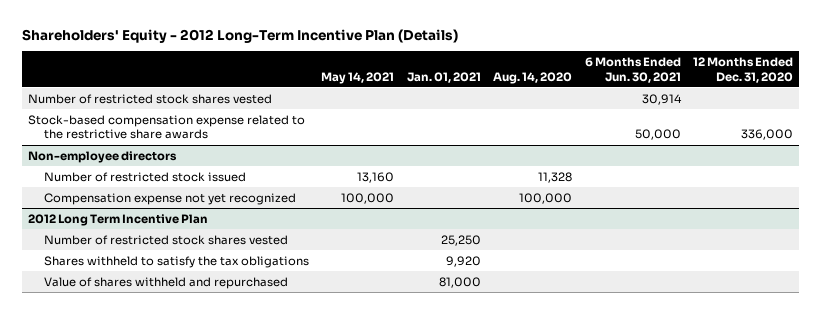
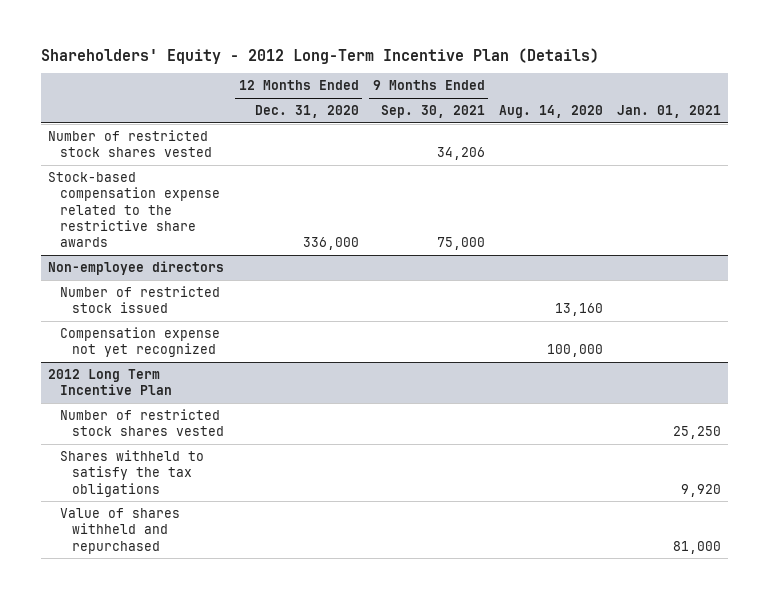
- | May 14, 2021 | Jan. 01, 2021 | Aug. 14, 2020 | 6 Months Ended Jun. 30, 2021 | 12 Months Ended Dec. 31, 2020
+ | 12 Months Ended Dec. 31, 2020 | 9 Months Ended Sep. 30, 2021 | Aug. 14, 2020 | Jan. 01, 2021
@ Non-employee directors
- Number of restricted stock issued | 13,160 | | 11,328 | |
+ Number of restricted stock issued | | | 13,160 |

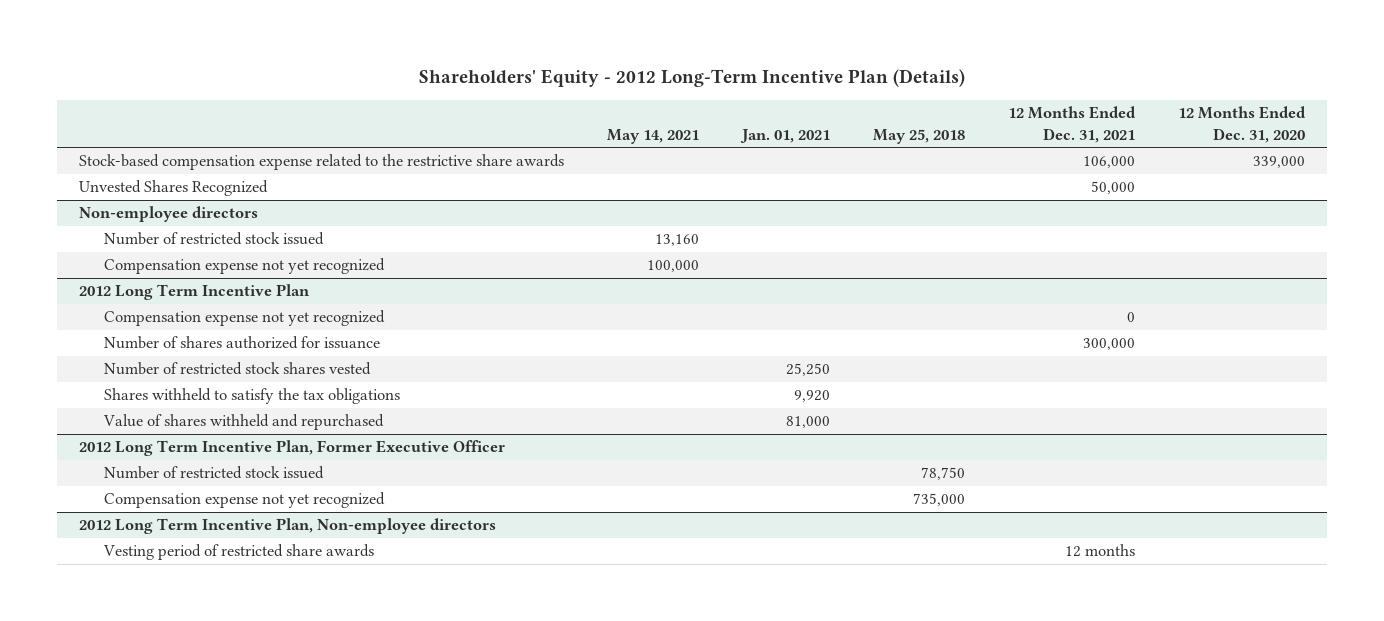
- | 12 Months Ended Dec. 31, 2020 | 9 Months Ended Sep. 30, 2021 | Aug. 14, 2020 | Jan. 01, 2021
+ | May 14, 2021 | Jan. 01, 2021 | May 25, 2018 | 12 Months Ended Dec. 31, 2021 | 12 Months Ended Dec. 31, 2020
- Number of restricted stock shares vested | | 34,206 | |
- Stock-based compensation expense related to the restrictive share awards | 336,000 | 75,000 | |
+ Stock-based compensation expense related to the restrictive share awards | | | | 106,000 | 339,000
+ Unvested Shares Recognized | | | | 50,000 |
@ 2012 Long Term Incentive Plan
+ Compensation expense not yet recognized | | | | 0 |
+ Number of shares authorized for issuance | | | | 300,000 |
+ 2012 Long Term Incentive Plan, Former Executive Officer
+ Number of restricted stock issued | | | 78,750 | |
+ Compensation expense not yet recognized | | | 735,000 | |
+ 2012 Long Term Incentive Plan, Non-employee directors
+ Vesting period of restricted share awards | | | | 12 months |

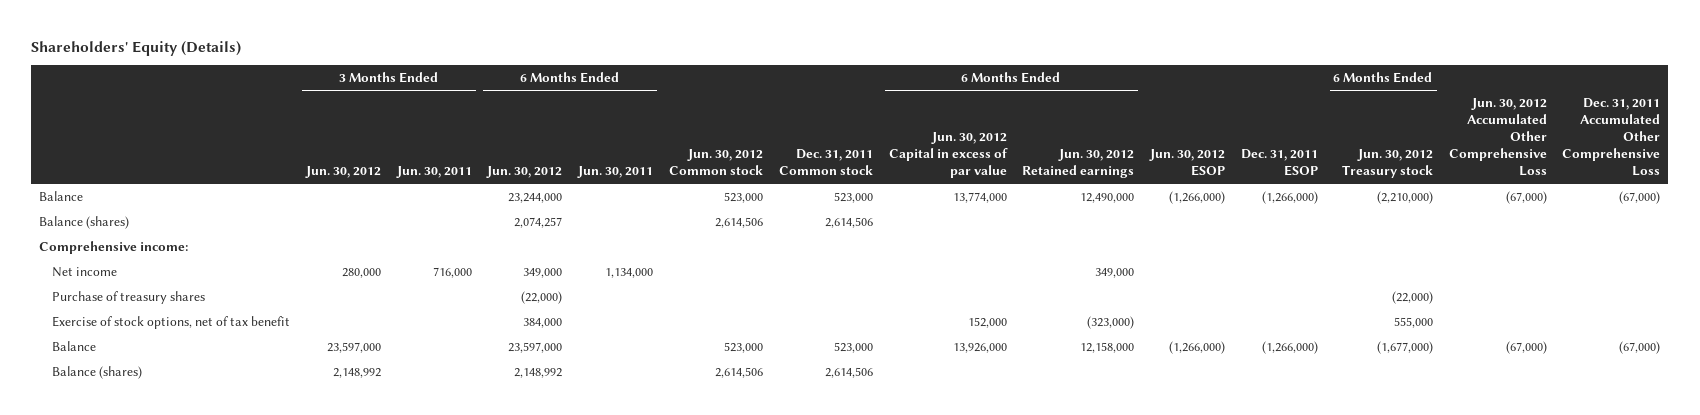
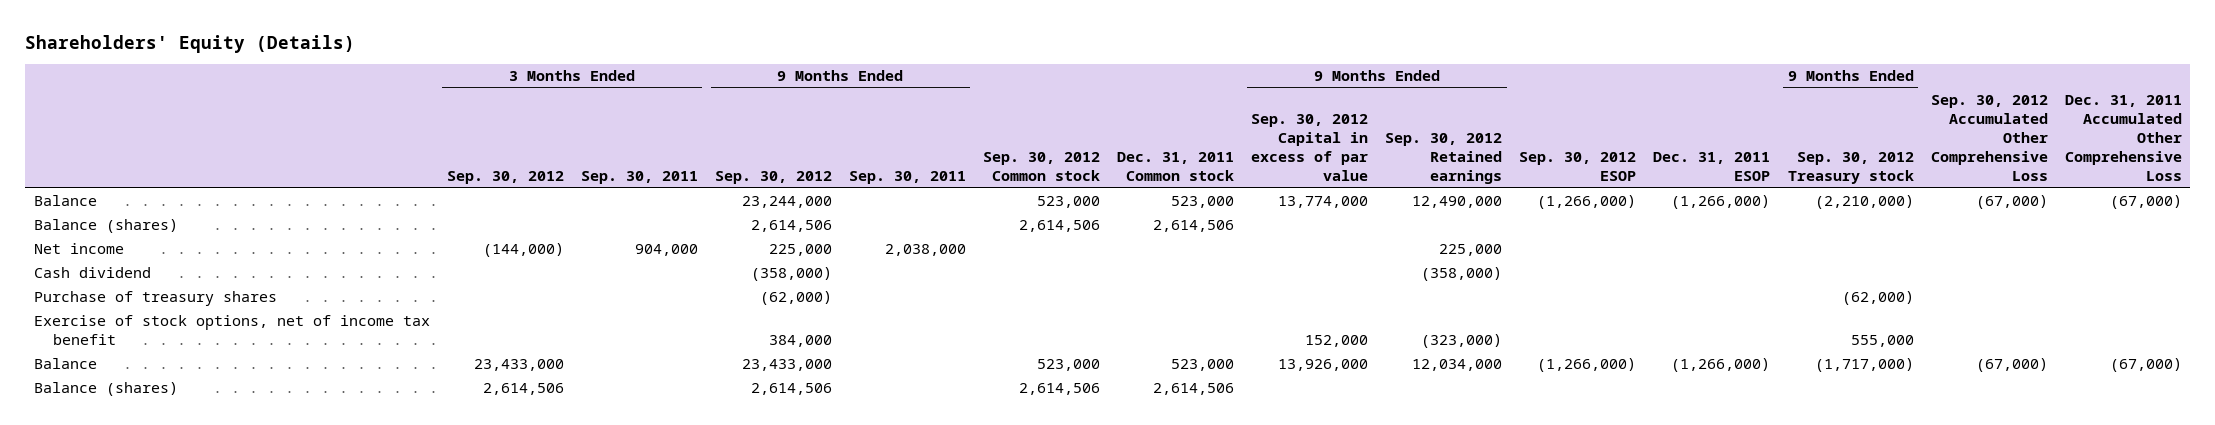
- | 3 Months Ended Jun. 30, 2012 | 3 Months Ended Jun. 30, 2011 | 6 Months Ended Jun. 30, 2012 | 6 Months Ended Jun. 30, 2011 | Jun. 30, 2012 Common stock | Dec. 31, 2011 Common stock | 6 Months Ended Jun. 30, 2012 Capital in excess of par value | 6 Months Ended Jun. 30, 2012 Retained earnings | Jun. 30, 2012 ESOP | Dec. 31, 2011 ESOP | 6 Months Ended Jun. 30, 2012 Treasury stock | Jun. 30, 2012 Accumulated Other Comprehensive Loss | Dec. 31, 2011 Accumulated Other Comprehensive Loss
+ | 3 Months Ended Sep. 30, 2012 | 3 Months Ended Sep. 30, 2011 | 9 Months Ended Sep. 30, 2012 | 9 Months Ended Sep. 30, 2011 | Sep. 30, 2012 Common stock | Dec. 31, 2011 Common stock | 9 Months Ended Sep. 30, 2012 Capital in excess of par value | 9 Months Ended Sep. 30, 2012 Retained earnings | Sep. 30, 2012 ESOP | Dec. 31, 2011 ESOP | 9 Months Ended Sep. 30, 2012 Treasury stock | Sep. 30, 2012 Accumulated Other Comprehensive Loss | Dec. 31, 2011 Accumulated Other Comprehensive Loss
- Comprehensive income:
+ Cash dividend | | | (358,000) | | | | | (358,000) | | | | |
- Exercise of stock options, net of tax benefit | | | 384,000 | | | | 152,000 | (323,000) | | | 555,000 | |
+ Exercise of stock options, net of income tax benefit | | | 384,000 | | | | 152,000 | (323,000) | | | 555,000 | |

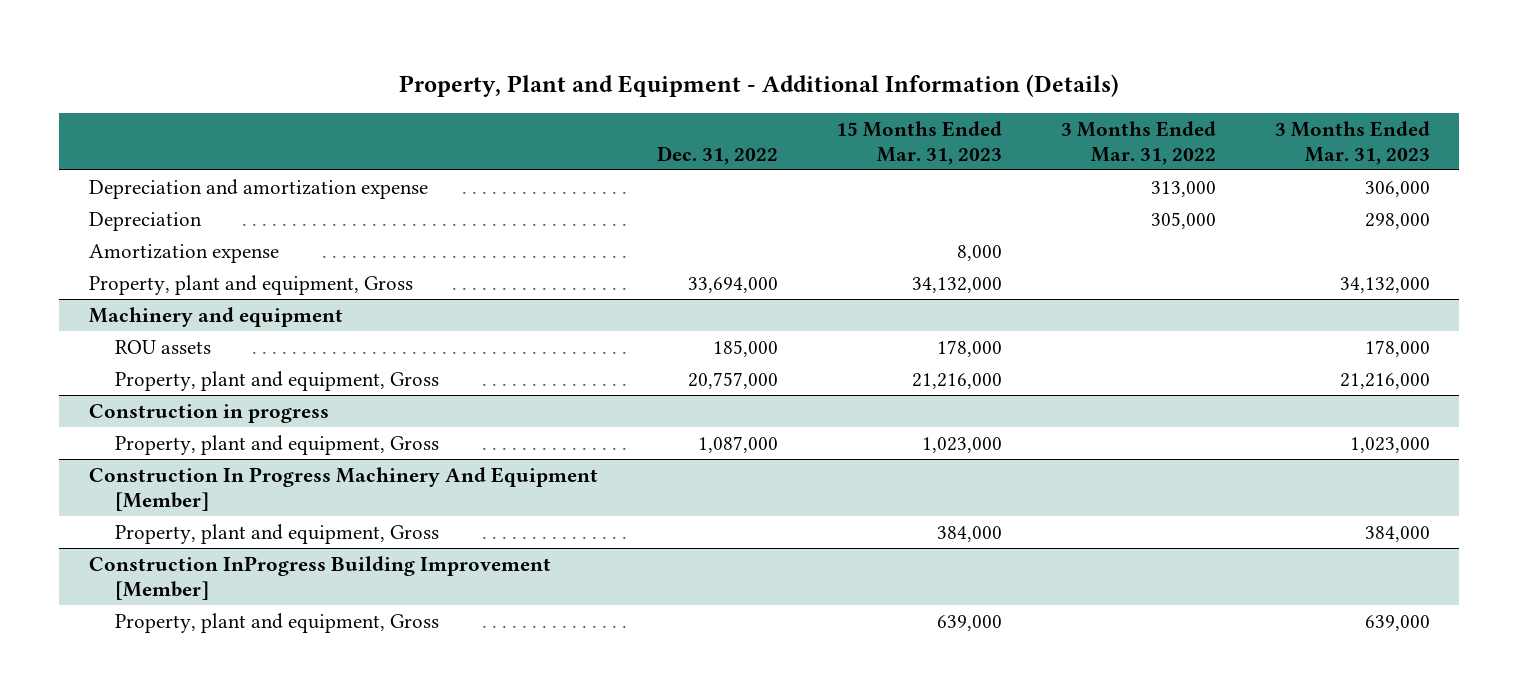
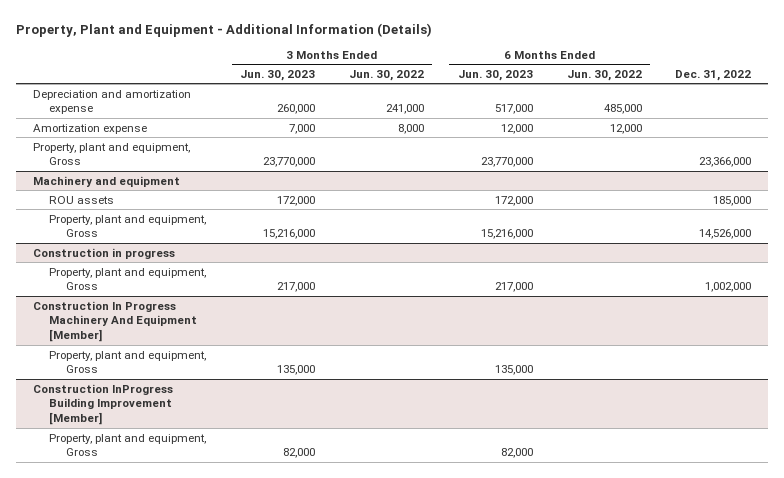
- | Dec. 31, 2022 | 15 Months Ended Mar. 31, 2023 | 3 Months Ended Mar. 31, 2022 | 3 Months Ended Mar. 31, 2023
+ | 3 Months Ended Jun. 30, 2023 | 3 Months Ended Jun. 30, 2022 | 6 Months Ended Jun. 30, 2023 | 6 Months Ended Jun. 30, 2022 | Dec. 31, 2022
- Depreciation | | | 305,000 | 298,000
- Property, plant and equipment, Gross | 33,694,000 | 34,132,000 | | 34,132,000
+ Property, plant and equipment, Gross | 23,770,000 | | 23,770,000 | | 23,366,000
@ Machinery and equipment
- Property, plant and equipment, Gross | 20,757,000 | 21,216,000 | | 21,216,000
+ Property, plant and equipment, Gross | 15,216,000 | | 15,216,000 | | 14,526,000
@ Construction in progress
- Property, plant and equipment, Gross | 1,087,000 | 1,023,000 | | 1,023,000
+ Property, plant and equipment, Gross | 217,000 | | 217,000 | | 1,002,000

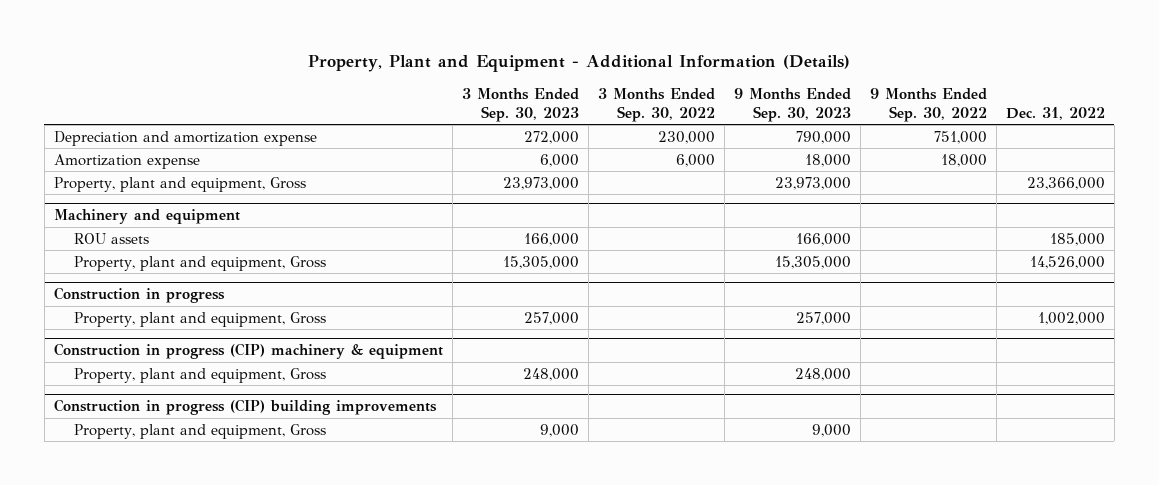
- | 3 Months Ended Jun. 30, 2023 | 3 Months Ended Jun. 30, 2022 | 6 Months Ended Jun. 30, 2023 | 6 Months Ended Jun. 30, 2022 | Dec. 31, 2022
+ | 3 Months Ended Sep. 30, 2023 | 3 Months Ended Sep. 30, 2022 | 9 Months Ended Sep. 30, 2023 | 9 Months Ended Sep. 30, 2022 | Dec. 31, 2022
- Construction In Progress Machinery And Equipment [Member]
+ Construction in progress (CIP) machinery & equipment
- Construction InProgress Building Improvement [Member]
+ Construction in progress (CIP) building improvements

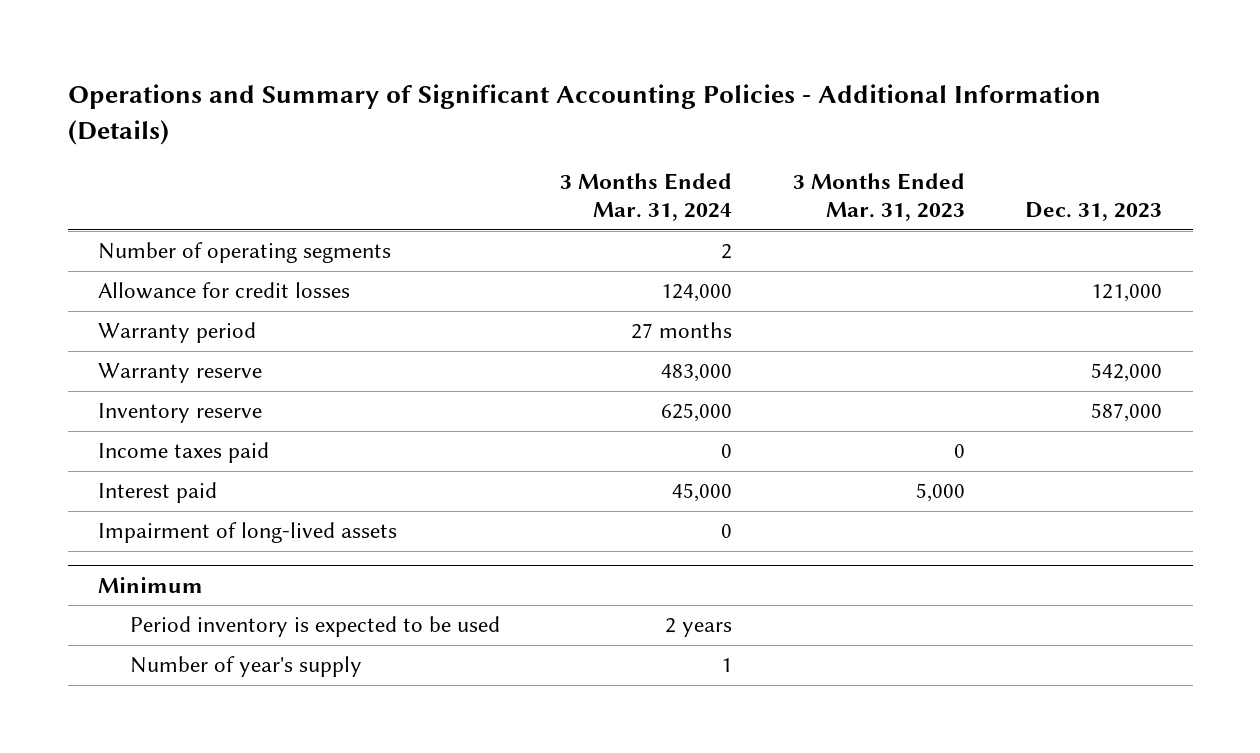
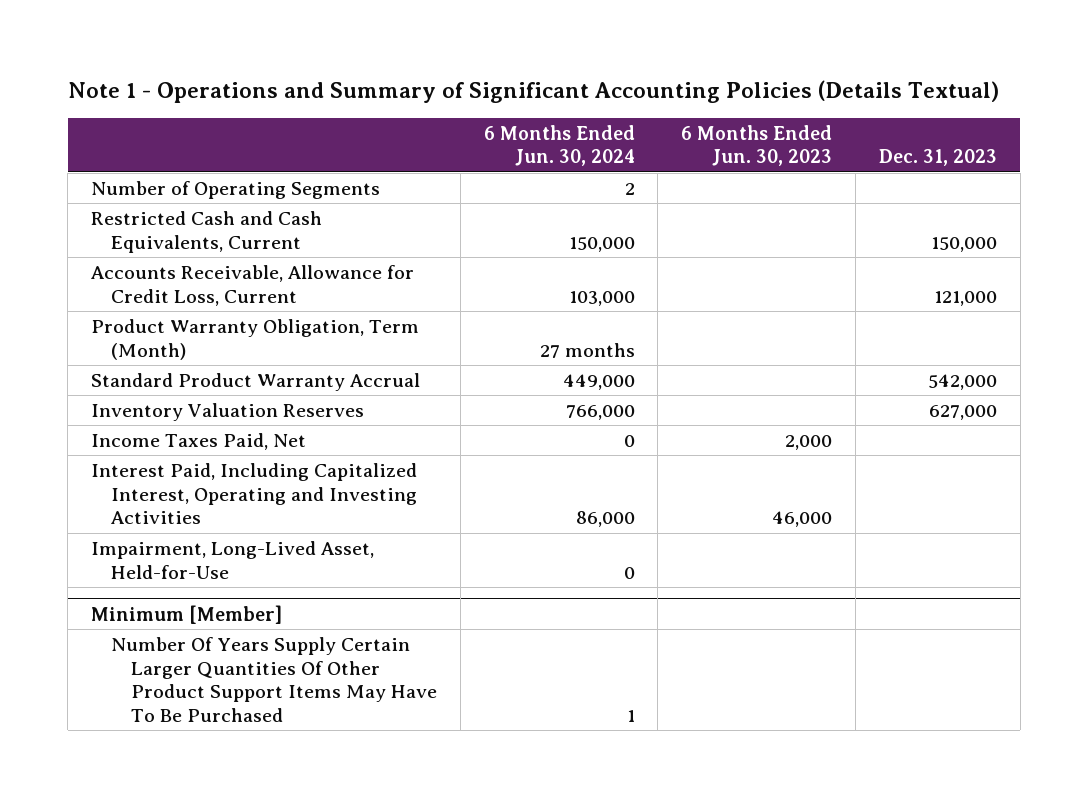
- Operations and Summary of Significant Accounting Policies - Additional Information (Details)
+ Note 1 - Operations and Summary of Significant Accounting Policies (Details Textual)
- | 3 Months Ended Mar. 31, 2024 | 3 Months Ended Mar. 31, 2023 | Dec. 31, 2023
+ | 6 Months Ended Jun. 30, 2024 | 6 Months Ended Jun. 30, 2023 | Dec. 31, 2023
- Number of operating segments | 2 | |
- Allowance for credit losses | 124,000 | | 121,000
- Warranty period | 27 months | |
- Warranty reserve | 483,000 | | 542,000
- Inventory reserve | 625,000 | | 587,000
- Income taxes paid | 0 | 0 |
- Interest paid | 45,000 | 5,000 |
- Impairment of long-lived assets | 0 | |
- Minimum
- Period inventory is expected to be used | 2 years | |
- Number of year's supply | 1 | |
+ Number of Operating Segments | 2 | |
+ Restricted Cash and Cash Equivalents, Current | 150,000 | | 150,000
+ Accounts Receivable, Allowance for Credit Loss, Current | 103,000 | | 121,000
+ Product Warranty Obligation, Term (Month) | 27 months | |
+ Standard Product Warranty Accrual | 449,000 | | 542,000
+ Inventory Valuation Reserves | 766,000 | | 627,000
+ Income Taxes Paid, Net | 0 | 2,000 |
+ Interest Paid, Including Capitalized Interest, Operating and Investing Activities | 86,000 | 46,000 |
+ Impairment, Long-Lived Asset, Held-for-Use | 0 | |
+ Minimum [Member]
+ Number Of Years Supply Certain Larger Quantities Of Other Product Support Items May Have To Be Purchased | 1 | |

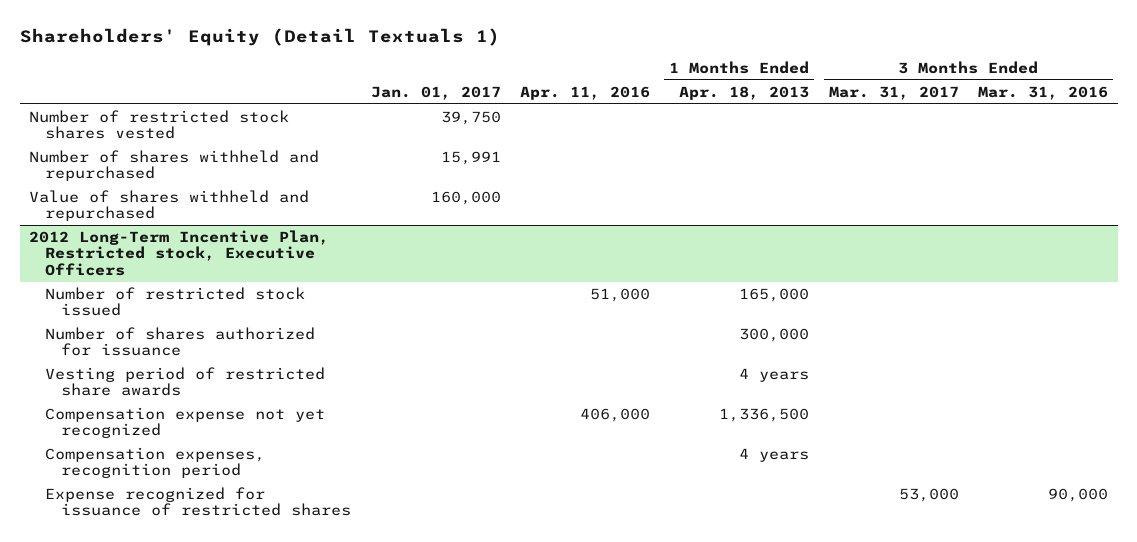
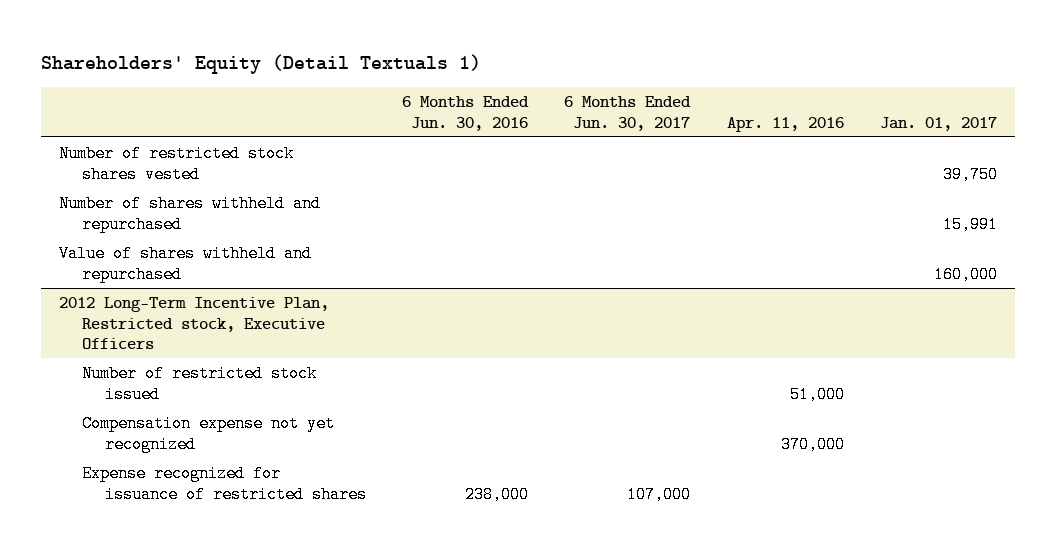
- | Jan. 01, 2017 | Apr. 11, 2016 | 1 Months Ended Apr. 18, 2013 | 3 Months Ended Mar. 31, 2017 | 3 Months Ended Mar. 31, 2016
+ | 6 Months Ended Jun. 30, 2016 | 6 Months Ended Jun. 30, 2017 | Apr. 11, 2016 | Jan. 01, 2017
@ 2012 Long-Term Incentive Plan, Restricted stock, Executive Officers
- Number of shares authorized for issuance | | | 300,000 | |
- Vesting period of restricted share awards | | | 4 years | |
- Compensation expense not yet recognized | | 406,000 | 1,336,500 | |
- Compensation expenses, recognition period | | | 4 years | |
+ Compensation expense not yet recognized | | | 370,000 |

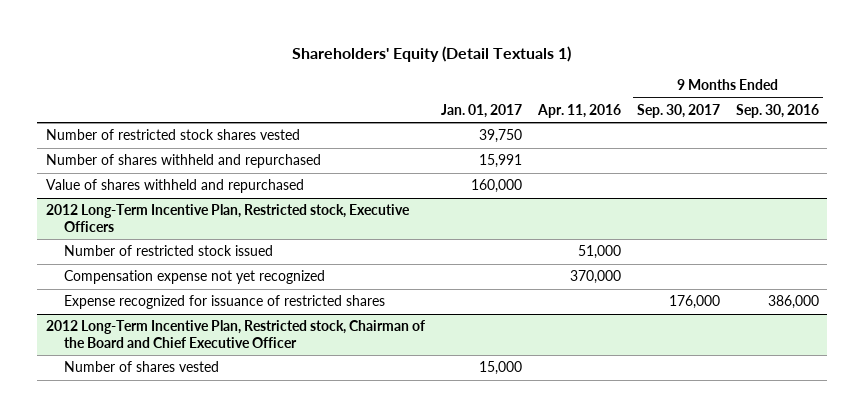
- | 6 Months Ended Jun. 30, 2016 | 6 Months Ended Jun. 30, 2017 | Apr. 11, 2016 | Jan. 01, 2017
+ | Jan. 01, 2017 | Apr. 11, 2016 | 9 Months Ended Sep. 30, 2017 | 9 Months Ended Sep. 30, 2016
+ 2012 Long-Term Incentive Plan, Restricted stock, Chairman of the Board and Chief Executive Officer
+ Number of shares vested | 15,000 | | |

